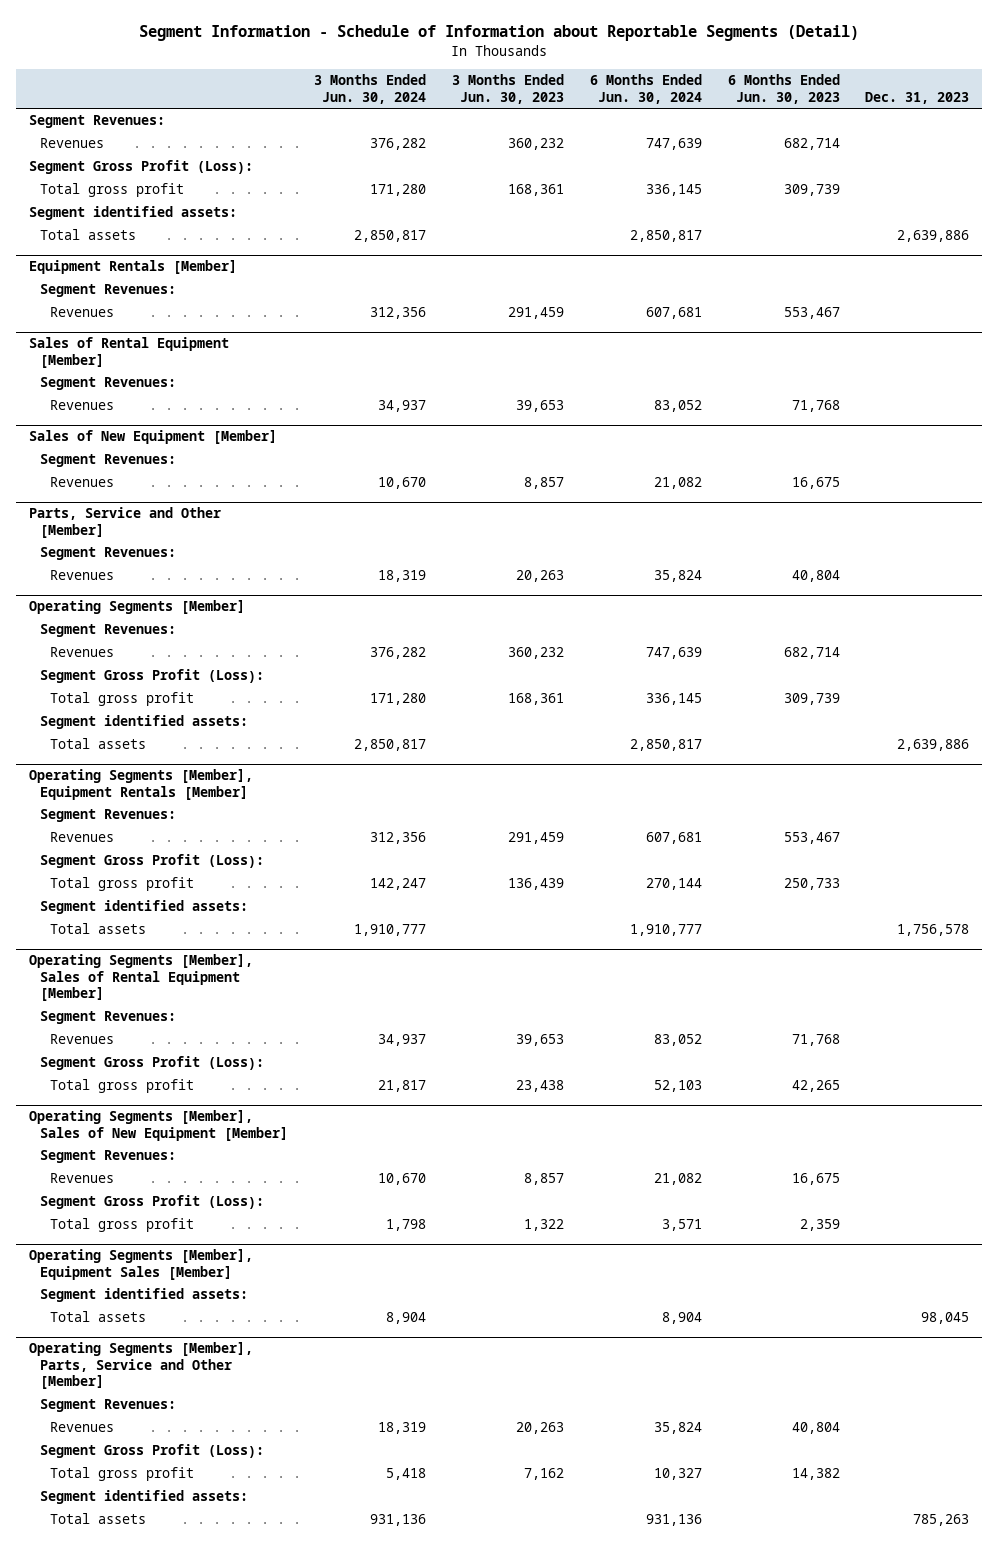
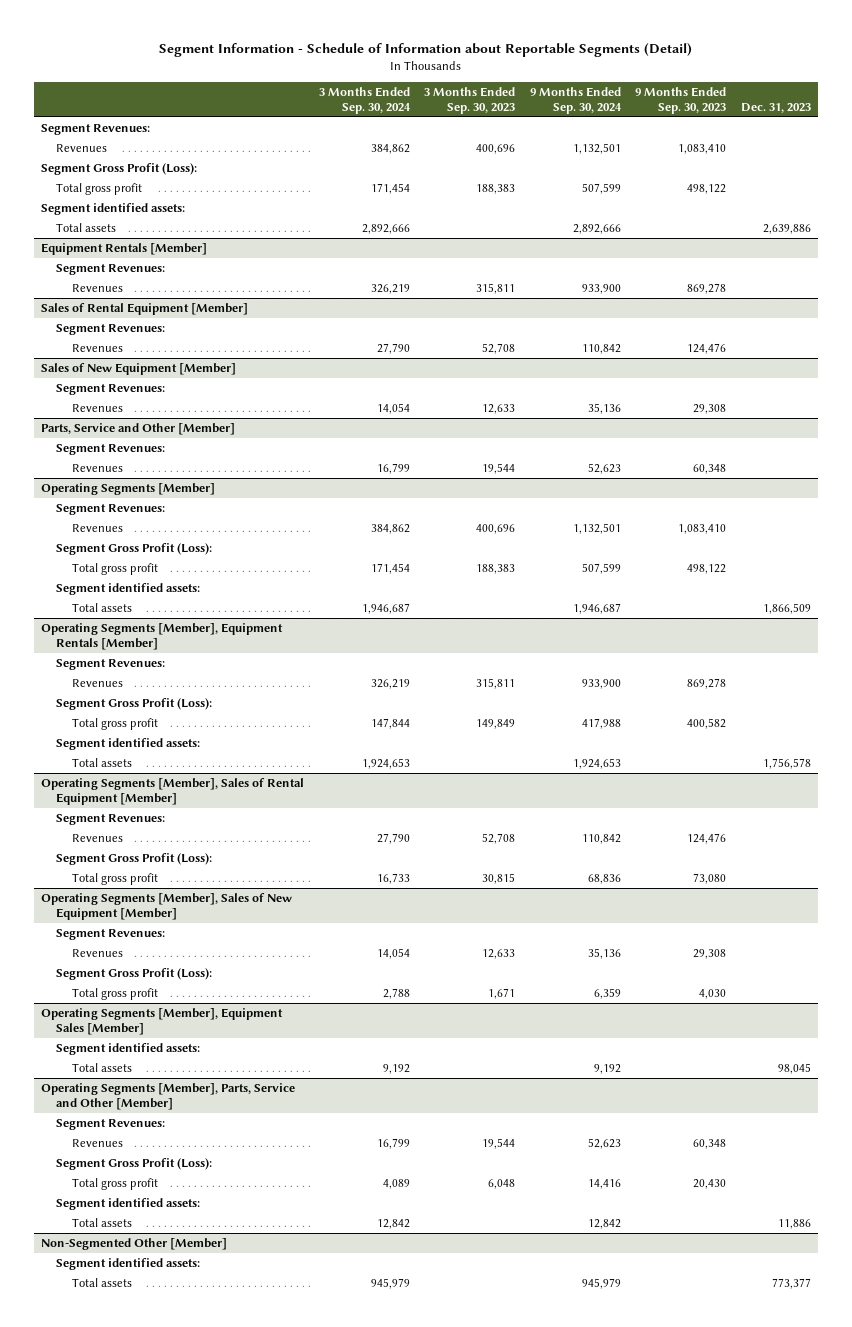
- | 3 Months Ended Jun. 30, 2024 | 3 Months Ended Jun. 30, 2023 | 6 Months Ended Jun. 30, 2024 | 6 Months Ended Jun. 30, 2023 | Dec. 31, 2023
+ | 3 Months Ended Sep. 30, 2024 | 3 Months Ended Sep. 30, 2023 | 9 Months Ended Sep. 30, 2024 | 9 Months Ended Sep. 30, 2023 | Dec. 31, 2023
@ Operating Segments [Member]
- Total assets | 2,850,817 | | 2,850,817 | | 2,639,886
+ Total assets | 1,946,687 | | 1,946,687 | | 1,866,509
@ Operating Segments [Member], Parts, Service and Other [Member]
- Total assets | 931,136 | | 931,136 | | 785,263
+ Total assets | 12,842 | | 12,842 | | 11,886
+ Non-Segmented Other [Member]
+ Segment identified assets:
+ Total assets | 945,979 | | 945,979 | | 773,377

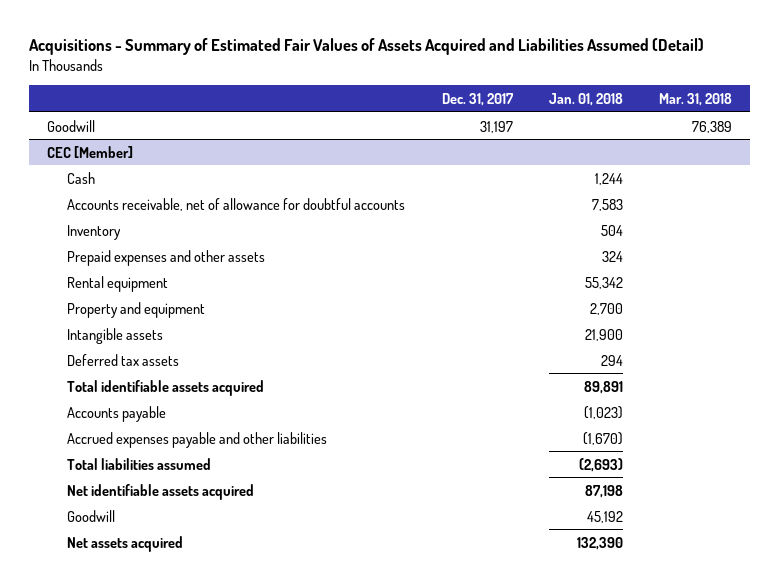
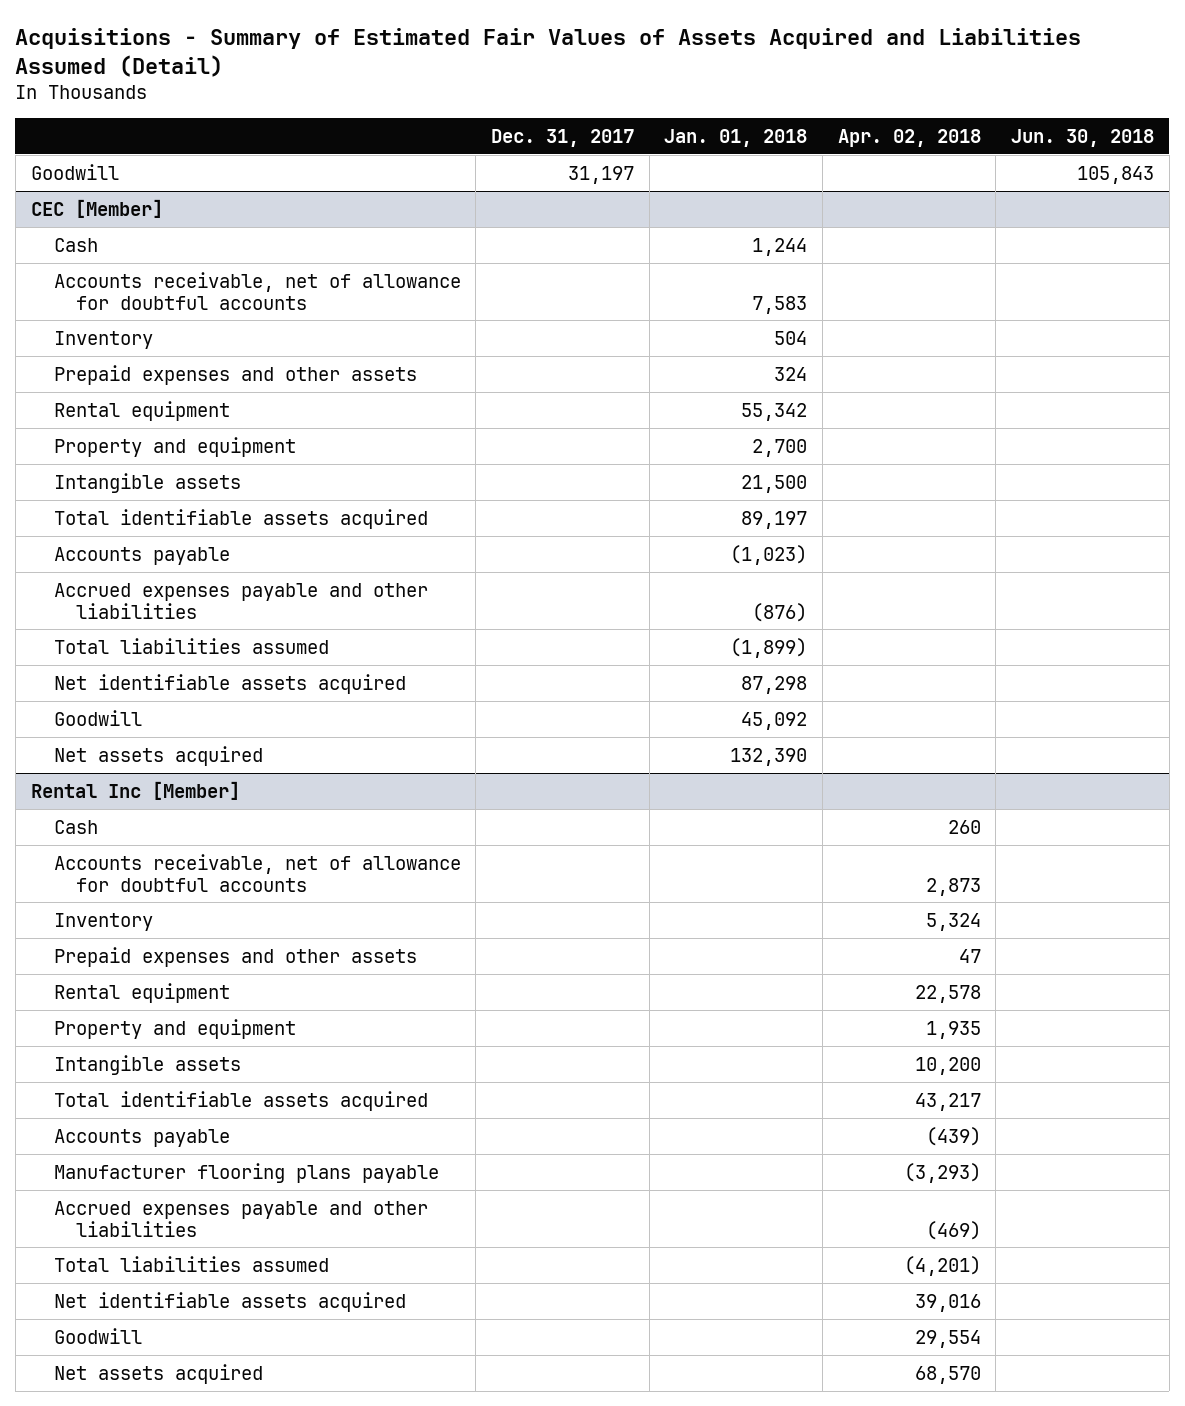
- | Dec. 31, 2017 | Jan. 01, 2018 | Mar. 31, 2018
+ | Dec. 31, 2017 | Jan. 01, 2018 | Apr. 02, 2018 | Jun. 30, 2018
@ CEC [Member]
- Intangible assets | | 21,900 |
- Deferred tax assets | | 294 |
- Total identifiable assets acquired | | 89,891 |
+ Intangible assets | | 21,500 | |
+ Total identifiable assets acquired | | 89,197 | |
- Accrued expenses payable and other liabilities | | (1,670) |
- Total liabilities assumed | | (2,693) |
- Net identifiable assets acquired | | 87,198 |
- Goodwill | | 45,192 |
+ Accrued expenses payable and other liabilities | | (876) | |
+ Total liabilities assumed | | (1,899) | |
+ Net identifiable assets acquired | | 87,298 | |
+ Goodwill | | 45,092 | |
+ Rental Inc [Member]
+ Cash | | | 260 |
+ Accounts receivable, net of allowance for doubtful accounts | | | 2,873 |
+ Inventory | | | 5,324 |
+ Prepaid expenses and other assets | | | 47 |
+ Rental equipment | | | 22,578 |
+ Property and equipment | | | 1,935 |
+ Intangible assets | | | 10,200 |
+ Total identifiable assets acquired | | | 43,217 |
+ Accounts payable | | | (439) |
+ Manufacturer flooring plans payable | | | (3,293) |
+ Accrued expenses payable and other liabilities | | | (469) |
+ Total liabilities assumed | | | (4,201) |
+ Net identifiable assets acquired | | | 39,016 |
+ Goodwill | | | 29,554 |
+ Net assets acquired | | | 68,570 |

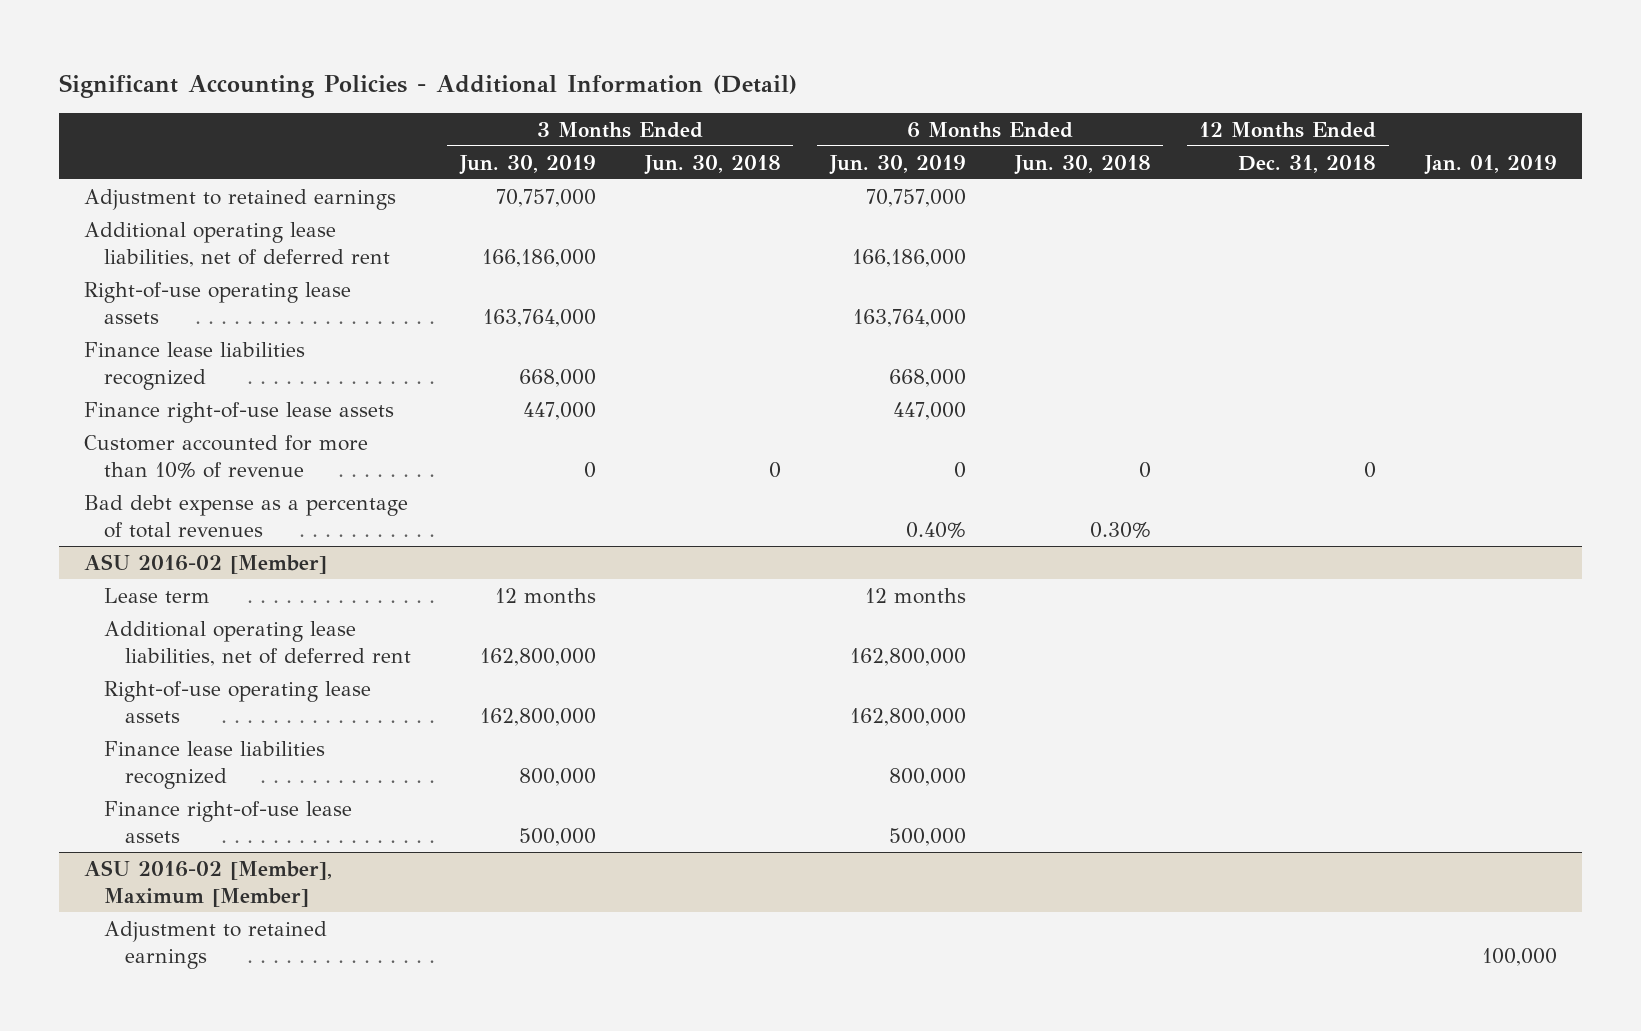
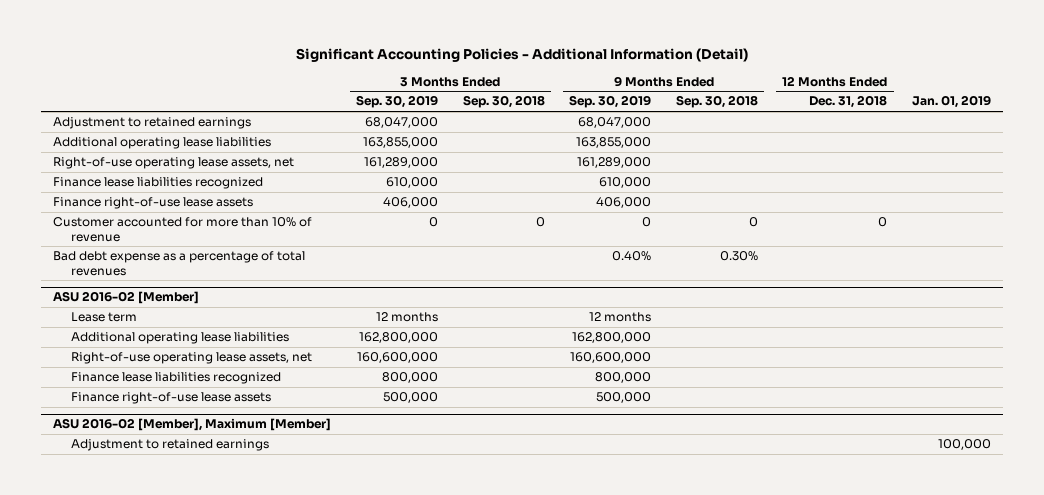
- | 3 Months Ended Jun. 30, 2019 | 3 Months Ended Jun. 30, 2018 | 6 Months Ended Jun. 30, 2019 | 6 Months Ended Jun. 30, 2018 | 12 Months Ended Dec. 31, 2018 | Jan. 01, 2019
+ | 3 Months Ended Sep. 30, 2019 | 3 Months Ended Sep. 30, 2018 | 9 Months Ended Sep. 30, 2019 | 9 Months Ended Sep. 30, 2018 | 12 Months Ended Dec. 31, 2018 | Jan. 01, 2019
- Additional operating lease liabilities, net of deferred rent | 166,186,000 | | 166,186,000 | | |
- Right-of-use operating lease assets | 163,764,000 | | 163,764,000 | | |
+ Additional operating lease liabilities | 163,855,000 | | 163,855,000 | | |
+ Right-of-use operating lease assets, net | 161,289,000 | | 161,289,000 | | |
@ ASU 2016-02 [Member]
- Additional operating lease liabilities, net of deferred rent | 162,800,000 | | 162,800,000 | | |
- Right-of-use operating lease assets | 162,800,000 | | 162,800,000 | | |
+ Additional operating lease liabilities | 162,800,000 | | 162,800,000 | | |
+ Right-of-use operating lease assets, net | 160,600,000 | | 160,600,000 | | |

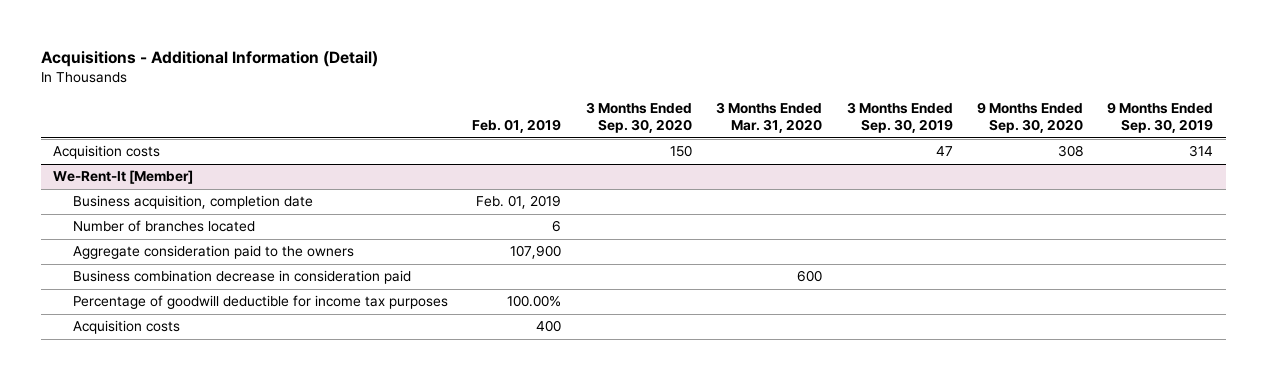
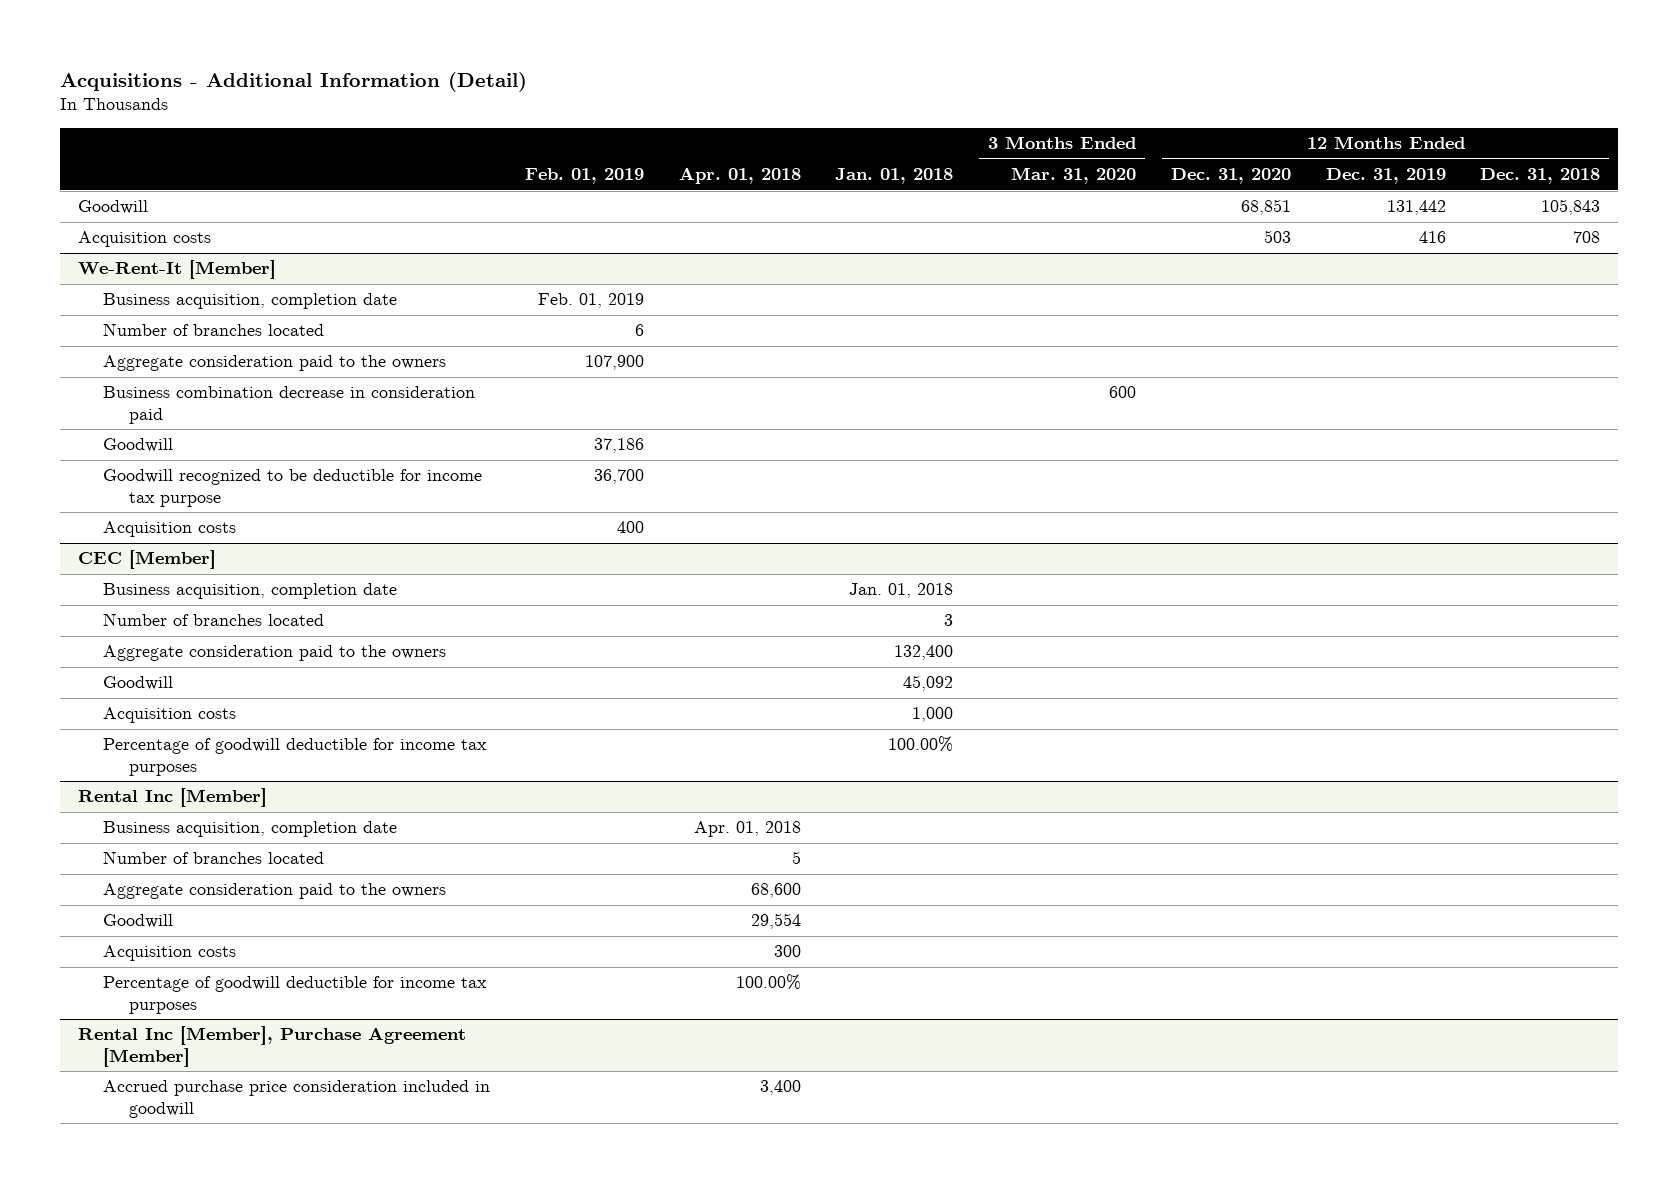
- | Feb. 01, 2019 | 3 Months Ended Sep. 30, 2020 | 3 Months Ended Mar. 31, 2020 | 3 Months Ended Sep. 30, 2019 | 9 Months Ended Sep. 30, 2020 | 9 Months Ended Sep. 30, 2019
+ | Feb. 01, 2019 | Apr. 01, 2018 | Jan. 01, 2018 | 3 Months Ended Mar. 31, 2020 | 12 Months Ended Dec. 31, 2020 | 12 Months Ended Dec. 31, 2019 | 12 Months Ended Dec. 31, 2018
+ Goodwill | | | | | 68,851 | 131,442 | 105,843
@ We-Rent-It [Member]
- Percentage of goodwill deductible for income tax purposes | 100.00% | | | | |
+ Goodwill | 37,186 | | | | | |
+ Goodwill recognized to be deductible for income tax purpose | 36,700 | | | | | |
+ CEC [Member]
+ Business acquisition, completion date | | | Jan. 01, 2018 | | | |
+ Number of branches located | | | 3 | | | |
+ Aggregate consideration paid to the owners | | | 132,400 | | | |
+ Goodwill | | | 45,092 | | | |
+ Acquisition costs | | | 1,000 | | | |
+ Percentage of goodwill deductible for income tax purposes | | | 100.00% | | | |
+ Rental Inc [Member]
+ Business acquisition, completion date | | Apr. 01, 2018 | | | | |
+ Number of branches located | | 5 | | | | |
+ Aggregate consideration paid to the owners | | 68,600 | | | | |
+ Goodwill | | 29,554 | | | | |
+ Acquisition costs | | 300 | | | | |
+ Percentage of goodwill deductible for income tax purposes | | 100.00% | | | | |
+ Rental Inc [Member], Purchase Agreement [Member]
+ Accrued purchase price consideration included in goodwill | | 3,400 | | | | |

